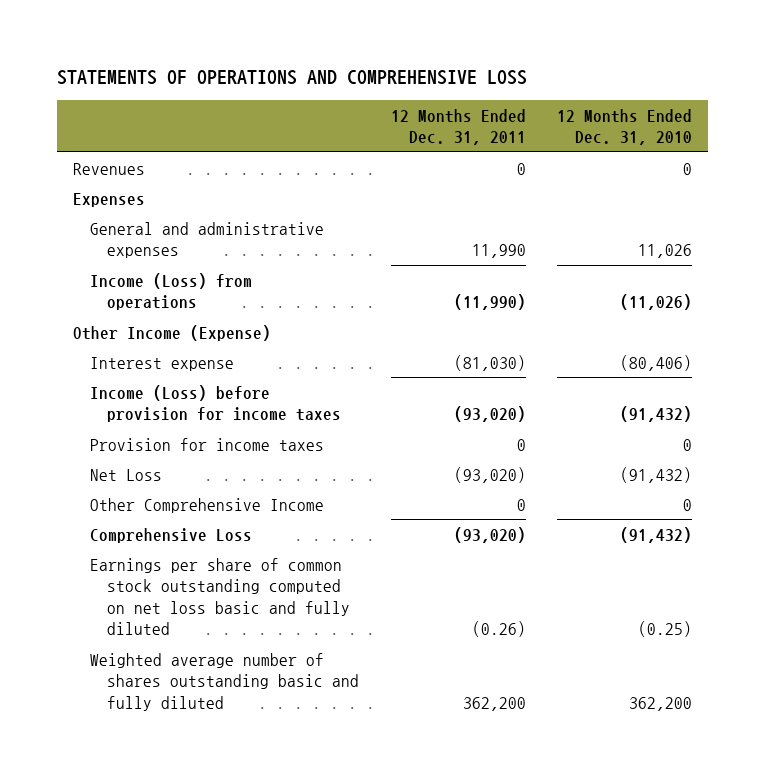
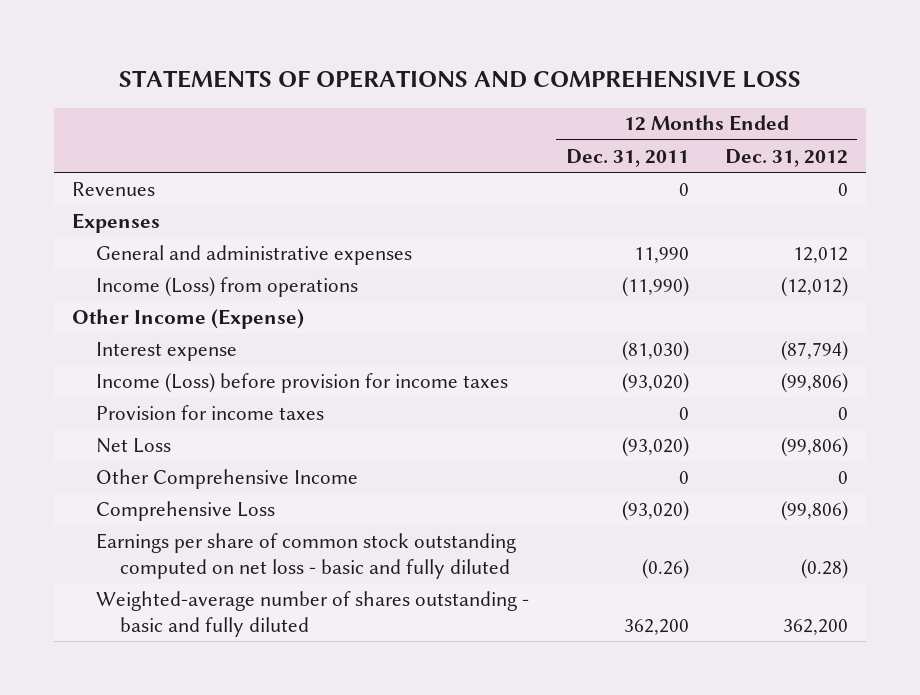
- | 12 Months Ended Dec. 31, 2011 | 12 Months Ended Dec. 31, 2010
+ | 12 Months Ended Dec. 31, 2011 | 12 Months Ended Dec. 31, 2012
- Earnings per share of common stock outstanding computed on net loss basic and fully diluted | (0.26) | (0.25)
- Weighted average number of shares outstanding basic and fully diluted | 362,200 | 362,200
+ Earnings per share of common stock outstanding computed on net loss - basic and fully diluted | (0.26) | (0.28)
+ Weighted-average number of shares outstanding - basic and fully diluted | 362,200 | 362,200

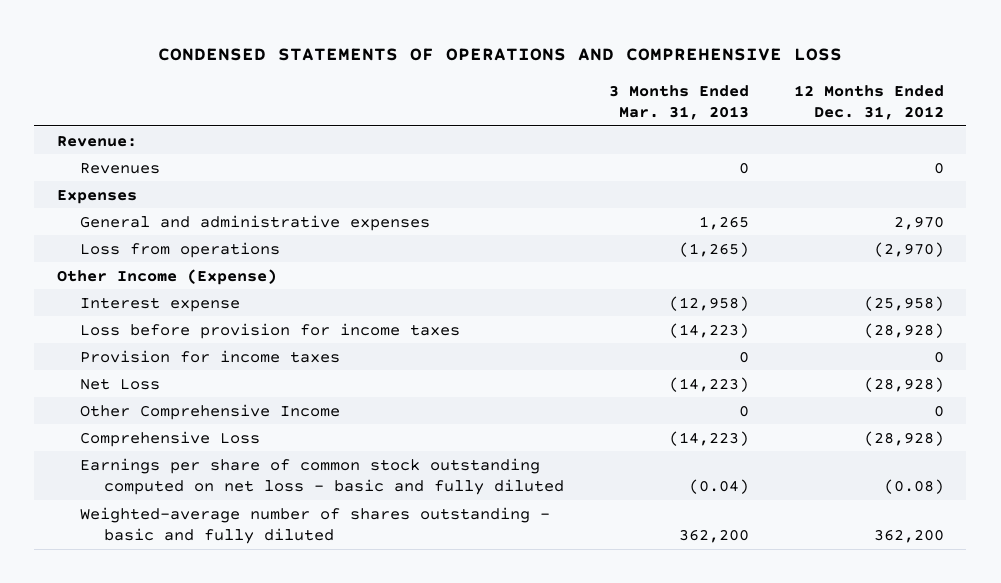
- STATEMENTS OF OPERATIONS AND COMPREHENSIVE LOSS
+ CONDENSED STATEMENTS OF OPERATIONS AND COMPREHENSIVE LOSS
- | 12 Months Ended Dec. 31, 2011 | 12 Months Ended Dec. 31, 2012
+ | 3 Months Ended Mar. 31, 2013 | 12 Months Ended Dec. 31, 2012
+ Revenue:
- General and administrative expenses | 11,990 | 12,012
- Income (Loss) from operations | (11,990) | (12,012)
+ General and administrative expenses | 1,265 | 2,970
+ Loss from operations | (1,265) | (2,970)
- Interest expense | (81,030) | (87,794)
- Income (Loss) before provision for income taxes | (93,020) | (99,806)
+ Interest expense | (12,958) | (25,958)
+ Loss before provision for income taxes | (14,223) | (28,928)
- Net Loss | (93,020) | (99,806)
+ Net Loss | (14,223) | (28,928)
- Comprehensive Loss | (93,020) | (99,806)
- Earnings per share of common stock outstanding computed on net loss - basic and fully diluted | (0.26) | (0.28)
+ Comprehensive Loss | (14,223) | (28,928)
+ Earnings per share of common stock outstanding computed on net loss - basic and fully diluted | (0.04) | (0.08)

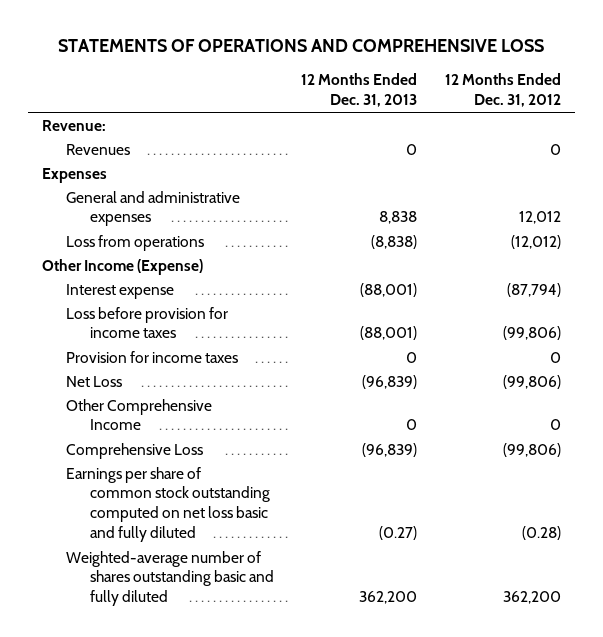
- CONDENSED STATEMENTS OF OPERATIONS AND COMPREHENSIVE LOSS
+ STATEMENTS OF OPERATIONS AND COMPREHENSIVE LOSS
- | 3 Months Ended Mar. 31, 2013 | 12 Months Ended Dec. 31, 2012
+ | 12 Months Ended Dec. 31, 2013 | 12 Months Ended Dec. 31, 2012
- General and administrative expenses | 1,265 | 2,970
- Loss from operations | (1,265) | (2,970)
+ General and administrative expenses | 8,838 | 12,012
+ Loss from operations | (8,838) | (12,012)
- Interest expense | (12,958) | (25,958)
- Loss before provision for income taxes | (14,223) | (28,928)
+ Interest expense | (88,001) | (87,794)
+ Loss before provision for income taxes | (88,001) | (99,806)
- Net Loss | (14,223) | (28,928)
+ Net Loss | (96,839) | (99,806)
- Comprehensive Loss | (14,223) | (28,928)
- Earnings per share of common stock outstanding computed on net loss - basic and fully diluted | (0.04) | (0.08)
- Weighted-average number of shares outstanding - basic and fully diluted | 362,200 | 362,200
+ Comprehensive Loss | (96,839) | (99,806)
+ Earnings per share of common stock outstanding computed on net loss basic and fully diluted | (0.27) | (0.28)
+ Weighted-average number of shares outstanding basic and fully diluted | 362,200 | 362,200

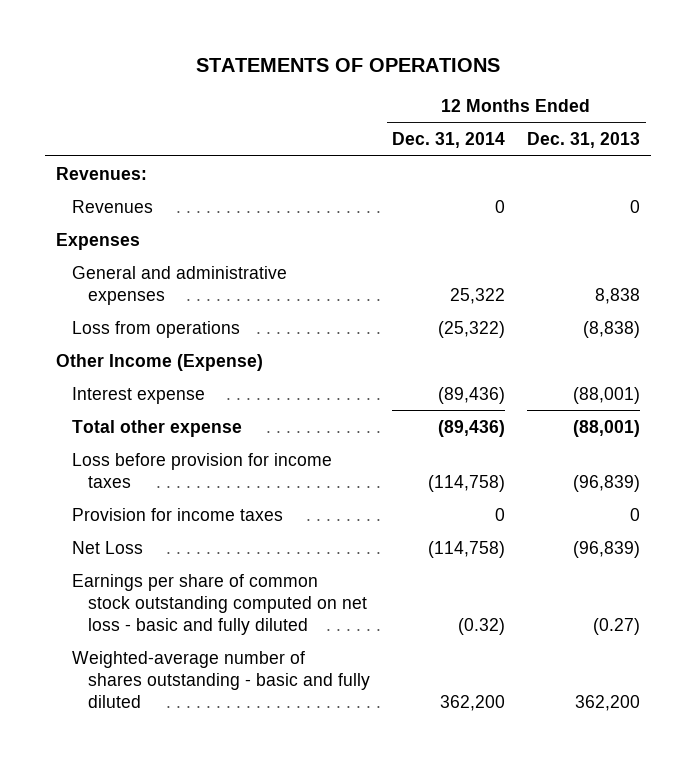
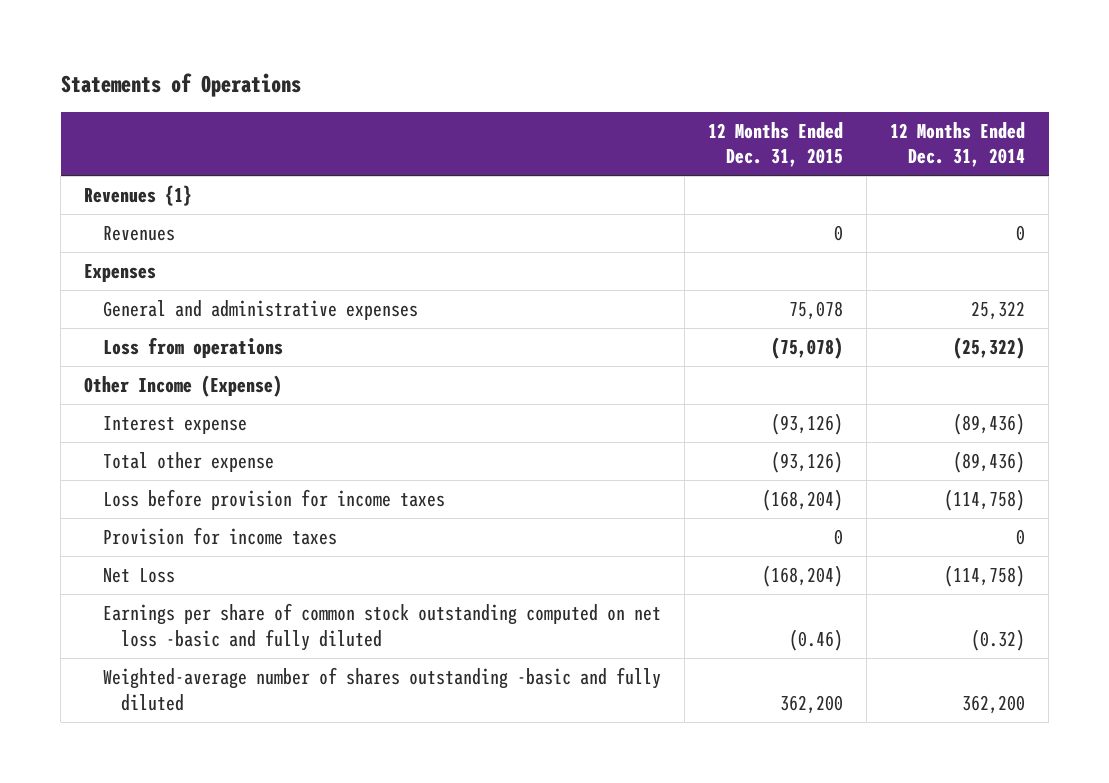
- STATEMENTS OF OPERATIONS
+ Statements of Operations
- | 12 Months Ended Dec. 31, 2014 | 12 Months Ended Dec. 31, 2013
+ | 12 Months Ended Dec. 31, 2015 | 12 Months Ended Dec. 31, 2014
- Revenues:
+ Revenues {1}
- Earnings per share of common stock outstanding computed on net loss - basic and fully diluted | (0.32) | (0.27)
- Weighted-average number of shares outstanding - basic and fully diluted | 362,200 | 362,200
+ Earnings per share of common stock outstanding computed on net loss -basic and fully diluted | (0.46) | (0.32)
+ Weighted-average number of shares outstanding -basic and fully diluted | 362,200 | 362,200

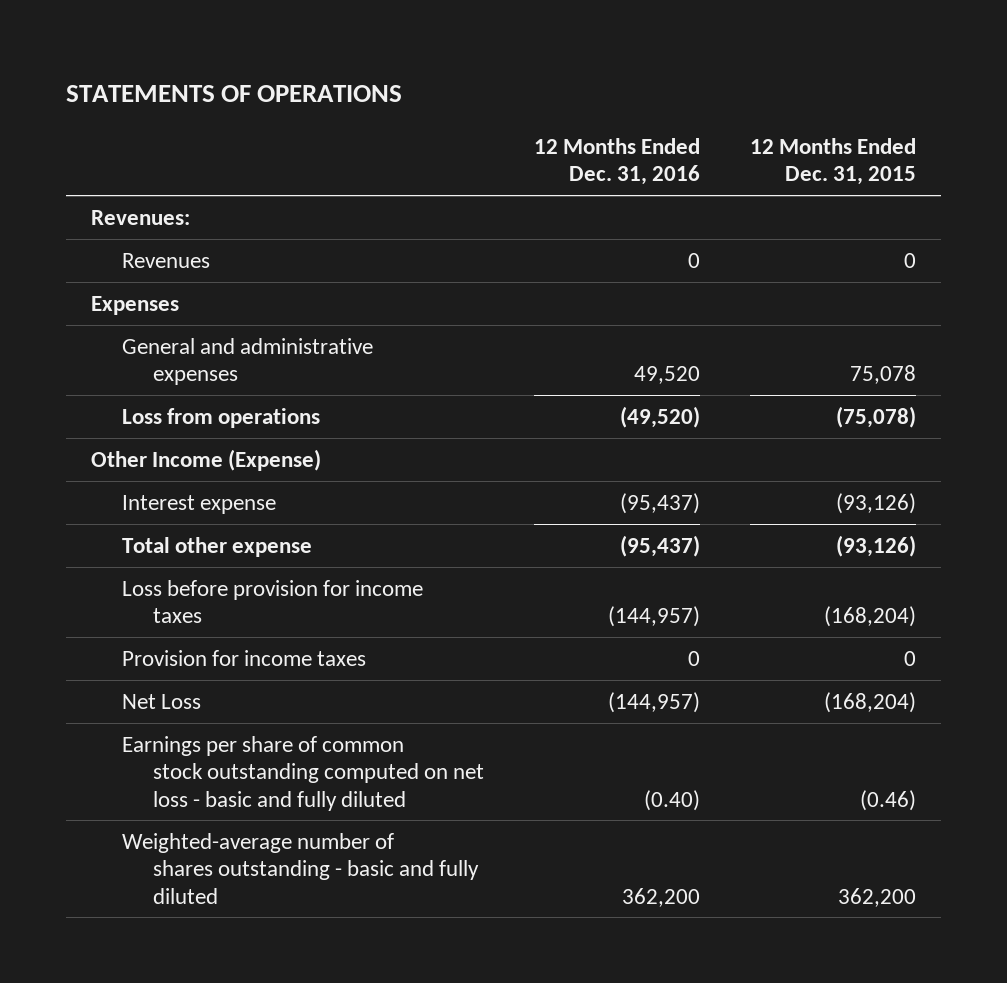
- Statements of Operations
+ STATEMENTS OF OPERATIONS
- | 12 Months Ended Dec. 31, 2015 | 12 Months Ended Dec. 31, 2014
+ | 12 Months Ended Dec. 31, 2016 | 12 Months Ended Dec. 31, 2015
- Revenues {1}
+ Revenues:
- Earnings per share of common stock outstanding computed on net loss -basic and fully diluted | (0.46) | (0.32)
- Weighted-average number of shares outstanding -basic and fully diluted | 362,200 | 362,200
+ Earnings per share of common stock outstanding computed on net loss - basic and fully diluted | (0.40) | (0.46)
+ Weighted-average number of shares outstanding - basic and fully diluted | 362,200 | 362,200

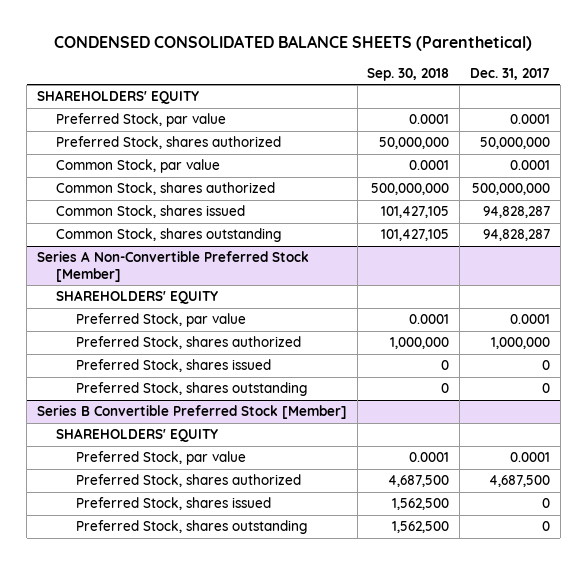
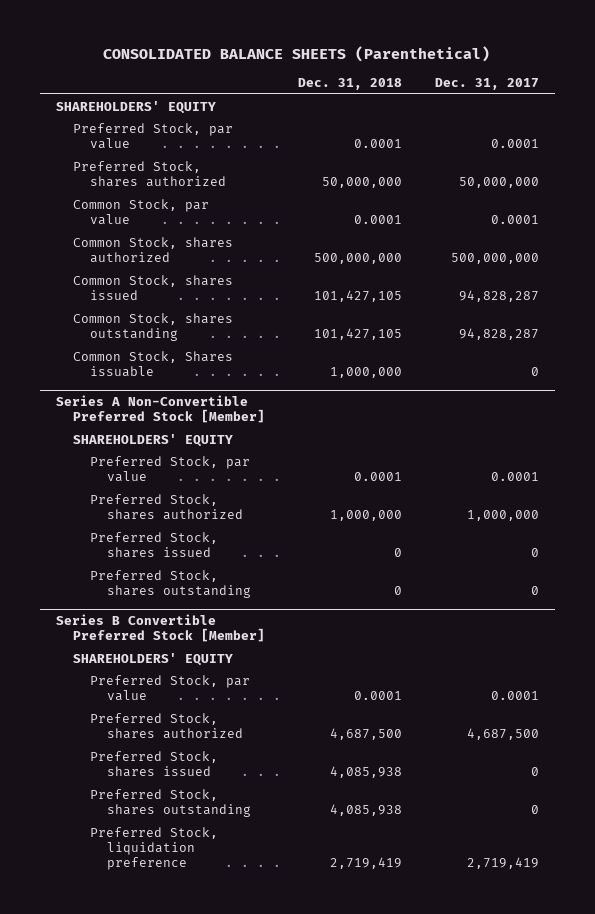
- CONDENSED CONSOLIDATED BALANCE SHEETS (Parenthetical)
+ CONSOLIDATED BALANCE SHEETS (Parenthetical)
- | Sep. 30, 2018 | Dec. 31, 2017
+ | Dec. 31, 2018 | Dec. 31, 2017
+ Common Stock, Shares issuable | 1,000,000 | 0
@ Series B Convertible Preferred Stock [Member]
+ Preferred Stock, liquidation preference | 2,719,419 | 2,719,419

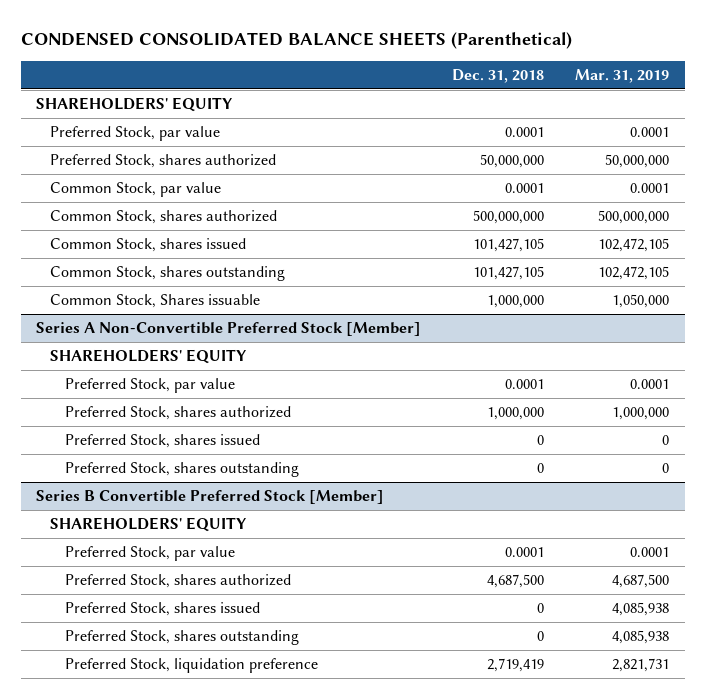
- CONSOLIDATED BALANCE SHEETS (Parenthetical)
+ CONDENSED CONSOLIDATED BALANCE SHEETS (Parenthetical)
- | Dec. 31, 2018 | Dec. 31, 2017
+ | Dec. 31, 2018 | Mar. 31, 2019
@ Series B Convertible Preferred Stock [Member]
- Preferred Stock, shares issued | 4,085,938 | 0
- Preferred Stock, shares outstanding | 4,085,938 | 0
+ Preferred Stock, shares issued | 0 | 4,085,938
+ Preferred Stock, shares outstanding | 0 | 4,085,938

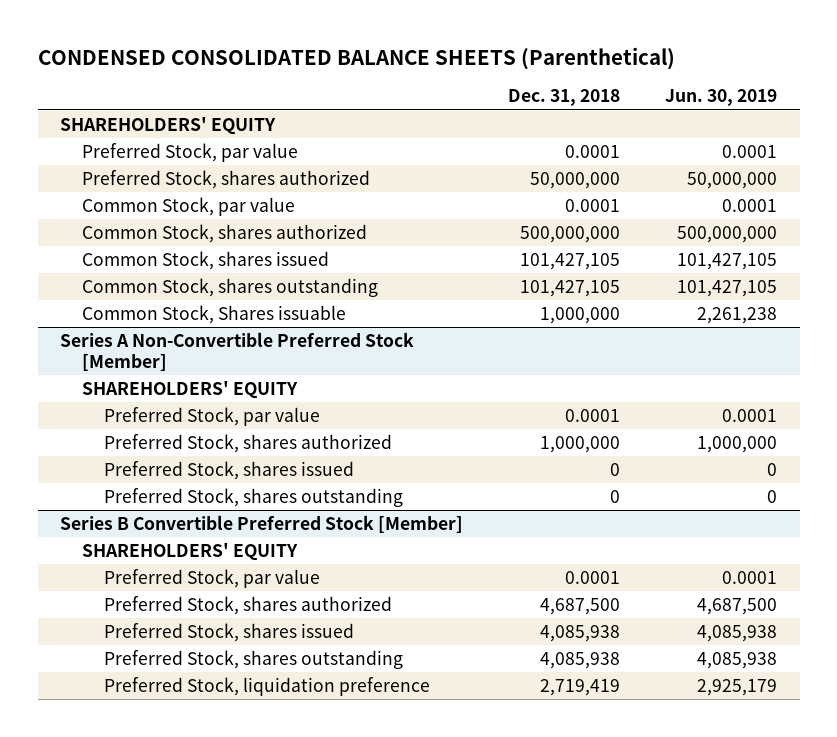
- | Dec. 31, 2018 | Mar. 31, 2019
+ | Dec. 31, 2018 | Jun. 30, 2019
@ Series B Convertible Preferred Stock [Member]
- Preferred Stock, shares issued | 0 | 4,085,938
- Preferred Stock, shares outstanding | 0 | 4,085,938
+ Preferred Stock, shares issued | 4,085,938 | 4,085,938
+ Preferred Stock, shares outstanding | 4,085,938 | 4,085,938

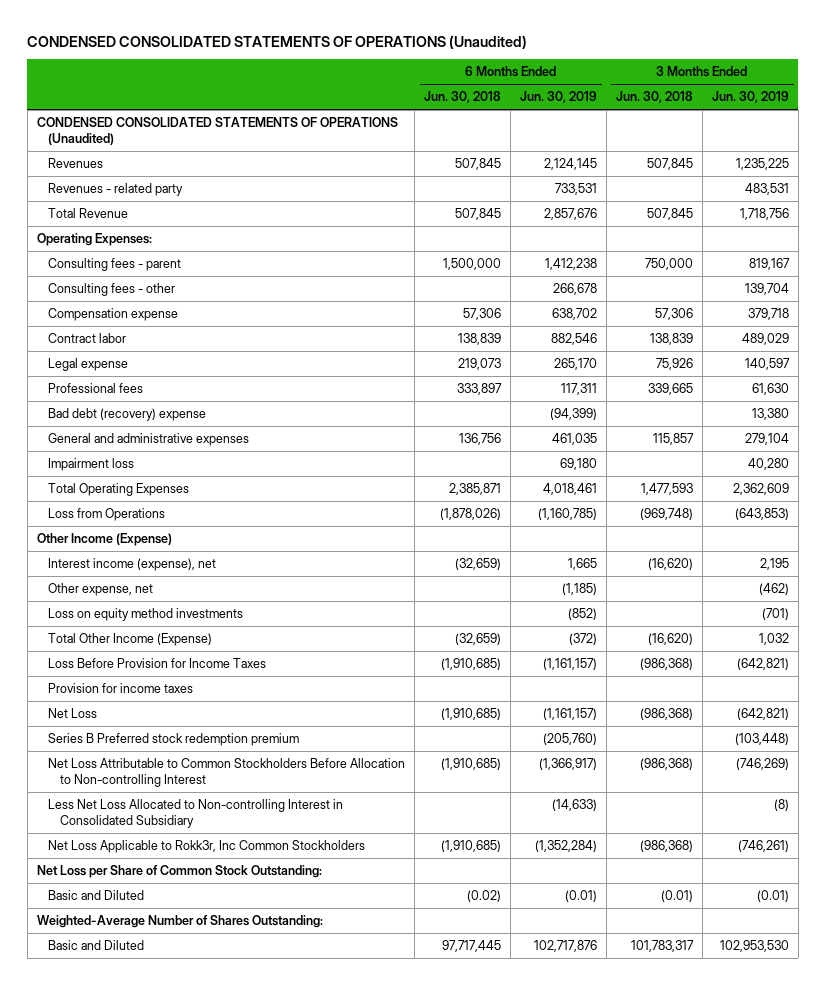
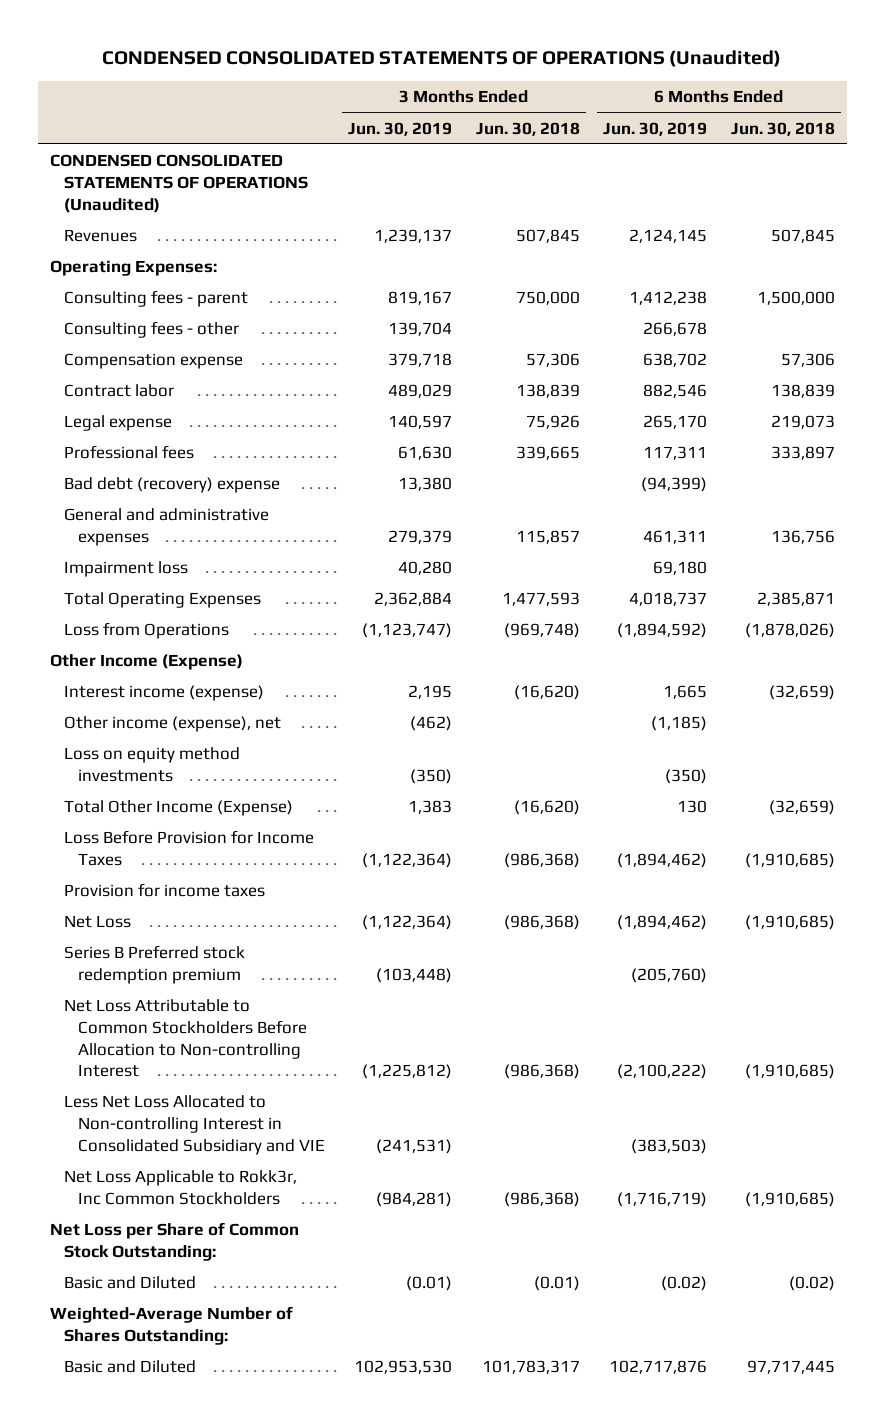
- | 6 Months Ended Jun. 30, 2018 | 6 Months Ended Jun. 30, 2019 | 3 Months Ended Jun. 30, 2018 | 3 Months Ended Jun. 30, 2019
+ | 3 Months Ended Jun. 30, 2019 | 3 Months Ended Jun. 30, 2018 | 6 Months Ended Jun. 30, 2019 | 6 Months Ended Jun. 30, 2018
- Revenues | 507,845 | 2,124,145 | 507,845 | 1,235,225
- Revenues - related party | | 733,531 | | 483,531
- Total Revenue | 507,845 | 2,857,676 | 507,845 | 1,718,756
+ Revenues | 1,239,137 | 507,845 | 2,124,145 | 507,845
- General and administrative expenses | 136,756 | 461,035 | 115,857 | 279,104
+ General and administrative expenses | 279,379 | 115,857 | 461,311 | 136,756
- Total Operating Expenses | 2,385,871 | 4,018,461 | 1,477,593 | 2,362,609
- Loss from Operations | (1,878,026) | (1,160,785) | (969,748) | (643,853)
+ Total Operating Expenses | 2,362,884 | 1,477,593 | 4,018,737 | 2,385,871
+ Loss from Operations | (1,123,747) | (969,748) | (1,894,592) | (1,878,026)
- Interest income (expense), net | (32,659) | 1,665 | (16,620) | 2,195
- Other expense, net | | (1,185) | | (462)
- Loss on equity method investments | | (852) | | (701)
- Total Other Income (Expense) | (32,659) | (372) | (16,620) | 1,032
- Loss Before Provision for Income Taxes | (1,910,685) | (1,161,157) | (986,368) | (642,821)
+ Interest income (expense) | 2,195 | (16,620) | 1,665 | (32,659)
+ Other income (expense), net | (462) | | (1,185) |
+ Loss on equity method investments | (350) | | (350) |
+ Total Other Income (Expense) | 1,383 | (16,620) | 130 | (32,659)
+ Loss Before Provision for Income Taxes | (1,122,364) | (986,368) | (1,894,462) | (1,910,685)
- Net Loss | (1,910,685) | (1,161,157) | (986,368) | (642,821)
+ Net Loss | (1,122,364) | (986,368) | (1,894,462) | (1,910,685)
- Net Loss Attributable to Common Stockholders Before Allocation to Non-controlling Interest | (1,910,685) | (1,366,917) | (986,368) | (746,269)
- Less Net Loss Allocated to Non-controlling Interest in Consolidated Subsidiary | | (14,633) | | (8)
- Net Loss Applicable to Rokk3r, Inc Common Stockholders | (1,910,685) | (1,352,284) | (986,368) | (746,261)
+ Net Loss Attributable to Common Stockholders Before Allocation to Non-controlling Interest | (1,225,812) | (986,368) | (2,100,222) | (1,910,685)
+ Less Net Loss Allocated to Non-controlling Interest in Consolidated Subsidiary and VIE | (241,531) | | (383,503) |
+ Net Loss Applicable to Rokk3r, Inc Common Stockholders | (984,281) | (986,368) | (1,716,719) | (1,910,685)
- Basic and Diluted | (0.02) | (0.01) | (0.01) | (0.01)
+ Basic and Diluted | (0.01) | (0.01) | (0.02) | (0.02)

